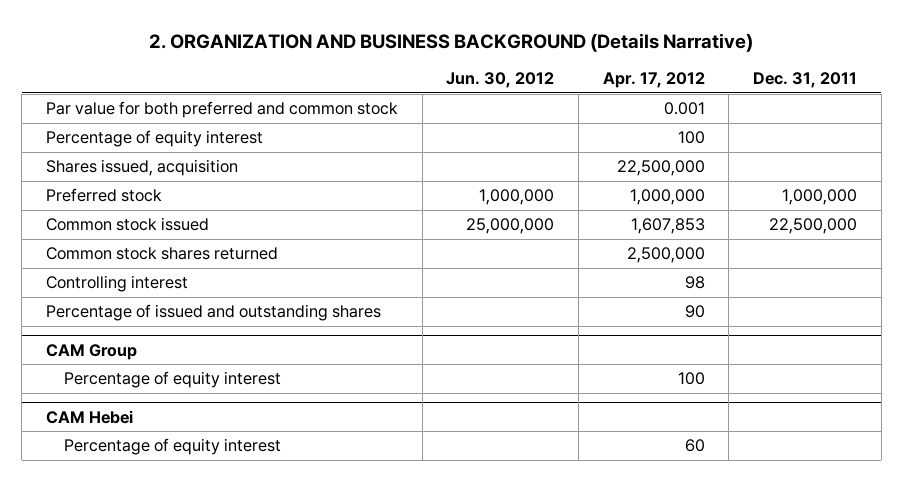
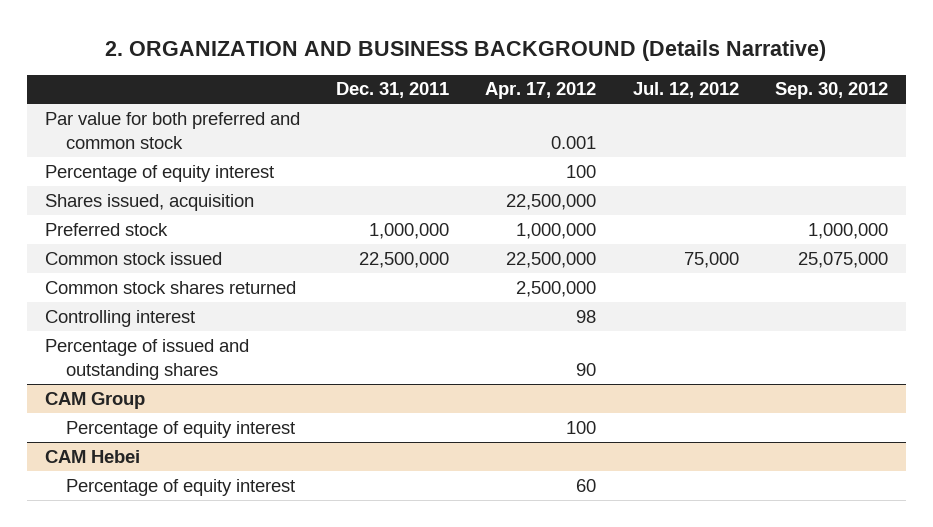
- | Jun. 30, 2012 | Apr. 17, 2012 | Dec. 31, 2011
+ | Dec. 31, 2011 | Apr. 17, 2012 | Jul. 12, 2012 | Sep. 30, 2012
- Common stock issued | 25,000,000 | 1,607,853 | 22,500,000
+ Common stock issued | 22,500,000 | 22,500,000 | 75,000 | 25,075,000

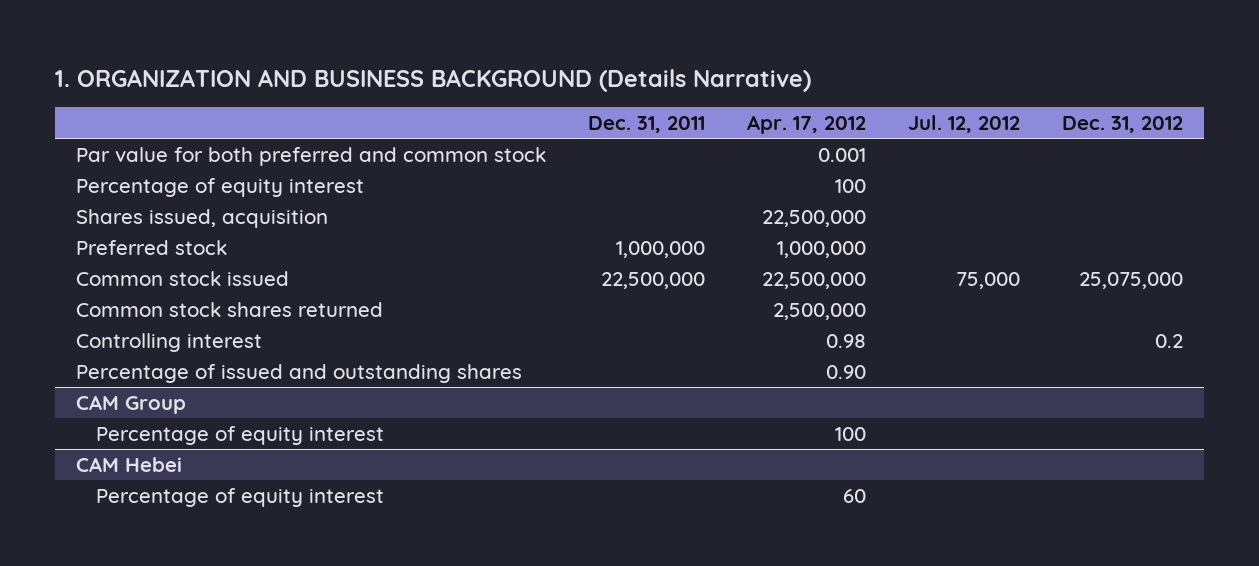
- 2. ORGANIZATION AND BUSINESS BACKGROUND (Details Narrative)
+ 1. ORGANIZATION AND BUSINESS BACKGROUND (Details Narrative)
- | Dec. 31, 2011 | Apr. 17, 2012 | Jul. 12, 2012 | Sep. 30, 2012
+ | Dec. 31, 2011 | Apr. 17, 2012 | Jul. 12, 2012 | Dec. 31, 2012
- Controlling interest | | 98 | |
- Percentage of issued and outstanding shares | | 90 | |
+ Controlling interest | | 0.98 | | 0.2
+ Percentage of issued and outstanding shares | | 0.90 | |

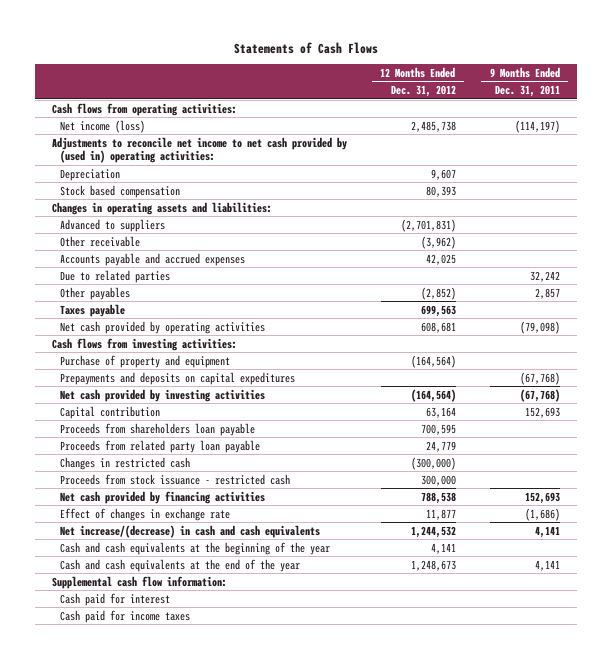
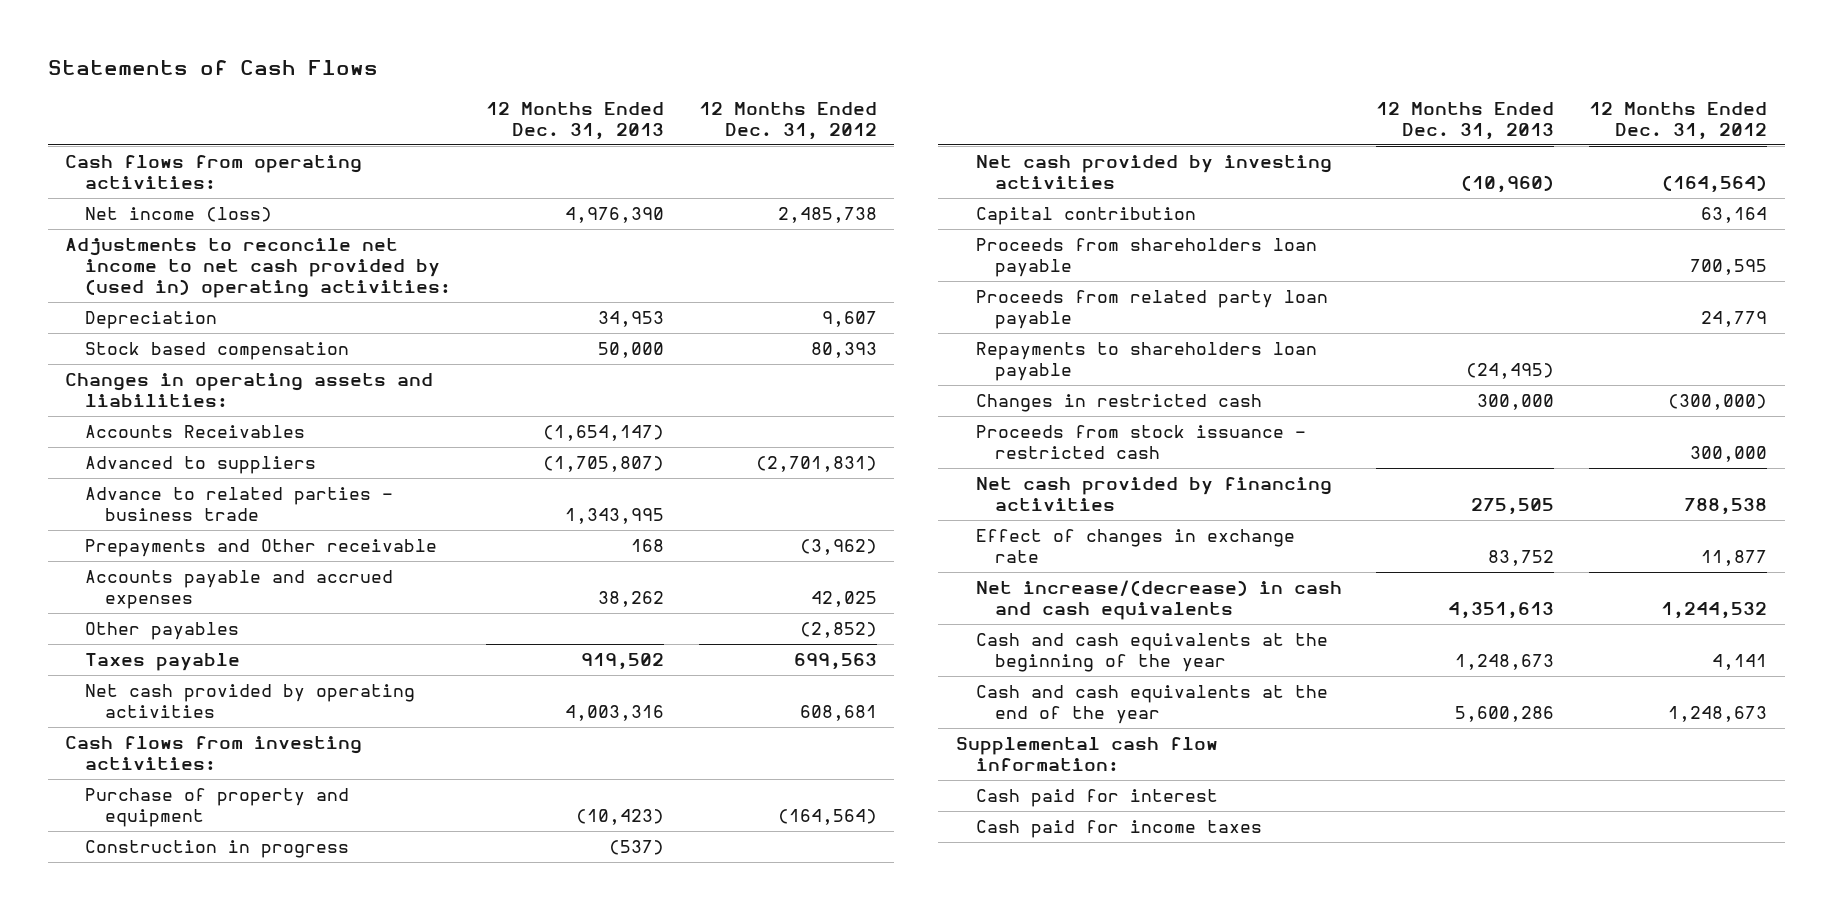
- | 12 Months Ended Dec. 31, 2012 | 9 Months Ended Dec. 31, 2011
+ | 12 Months Ended Dec. 31, 2013 | 12 Months Ended Dec. 31, 2012
+ Accounts Receivables | (1,654,147) |
- Other receivable | (3,962) |
+ Advance to related parties - business trade | 1,343,995 |
+ Prepayments and Other receivable | 168 | (3,962)
- Due to related parties | | 32,242
- Prepayments and deposits on capital expeditures | | (67,768)
+ Construction in progress | (537) |
+ Repayments to shareholders loan payable | (24,495) |

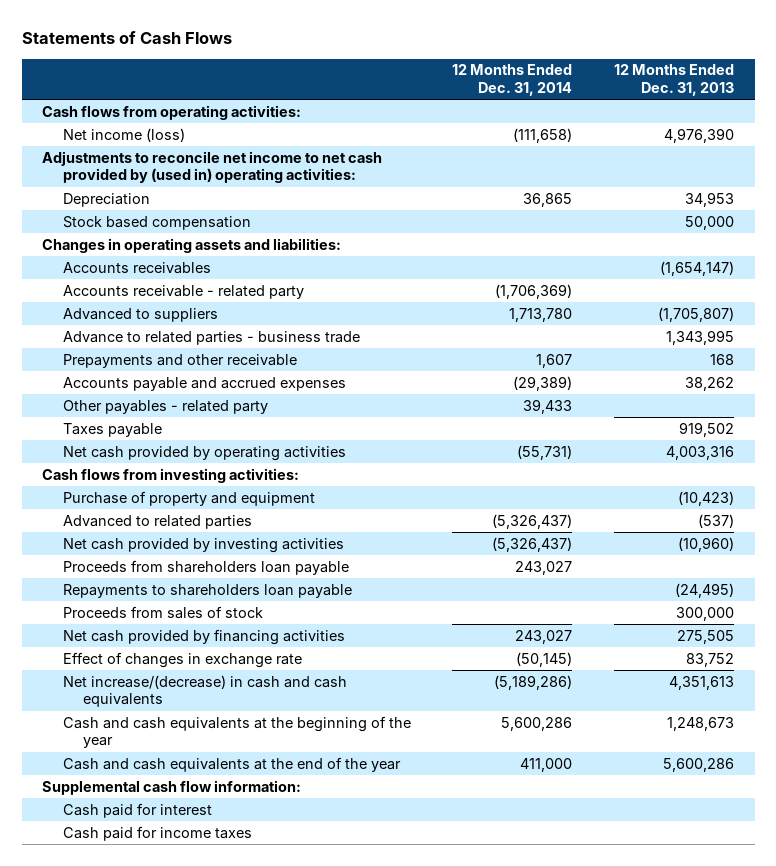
- | 12 Months Ended Dec. 31, 2013 | 12 Months Ended Dec. 31, 2012
+ | 12 Months Ended Dec. 31, 2014 | 12 Months Ended Dec. 31, 2013
- Accounts Receivables | (1,654,147) |
+ Accounts receivables | | (1,654,147)
+ Accounts receivable - related party | (1,706,369) |
- Prepayments and Other receivable | 168 | (3,962)
+ Prepayments and other receivable | 1,607 | 168
- Other payables | | (2,852)
+ Other payables - related party | 39,433 |
- Construction in progress | (537) |
+ Advanced to related parties | (5,326,437) | (537)
- Capital contribution | | 63,164
- Proceeds from related party loan payable | | 24,779
- Changes in restricted cash | 300,000 | (300,000)
- Proceeds from stock issuance - restricted cash | | 300,000
+ Proceeds from sales of stock | | 300,000

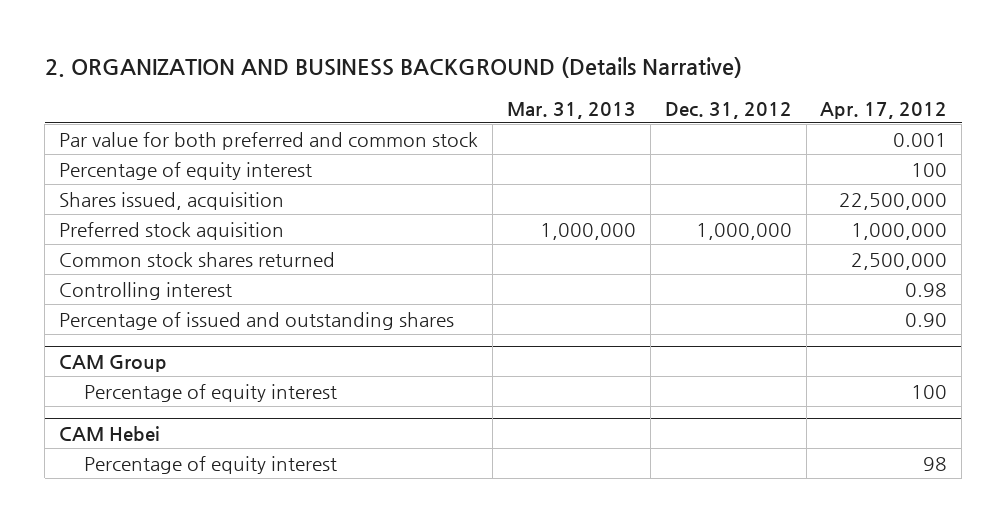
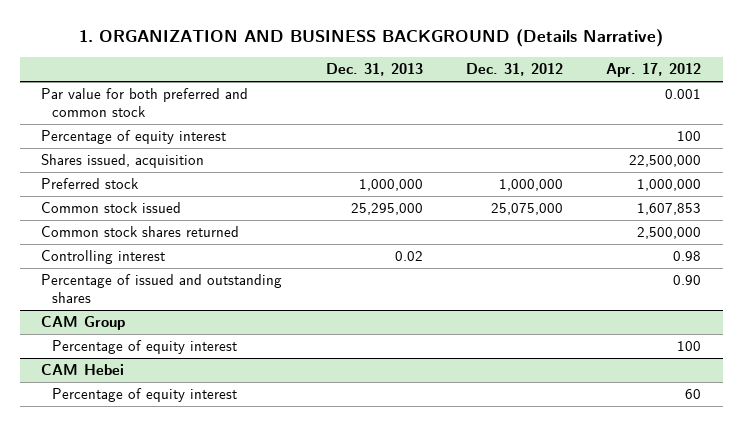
- 2. ORGANIZATION AND BUSINESS BACKGROUND (Details Narrative)
+ 1. ORGANIZATION AND BUSINESS BACKGROUND (Details Narrative)
- | Mar. 31, 2013 | Dec. 31, 2012 | Apr. 17, 2012
+ | Dec. 31, 2013 | Dec. 31, 2012 | Apr. 17, 2012
- Preferred stock aquisition | 1,000,000 | 1,000,000 | 1,000,000
+ Preferred stock | 1,000,000 | 1,000,000 | 1,000,000
+ Common stock issued | 25,295,000 | 25,075,000 | 1,607,853
@ CAM Hebei
- Percentage of equity interest | | | 98
+ Percentage of equity interest | | | 60

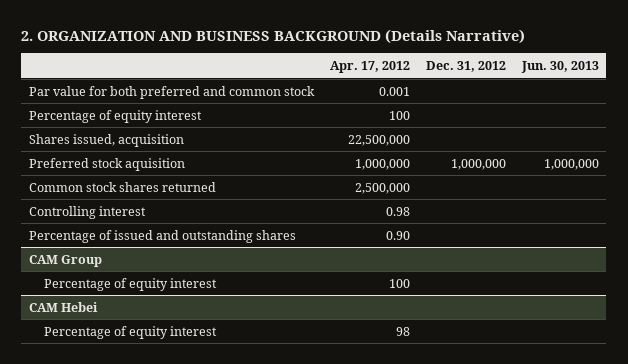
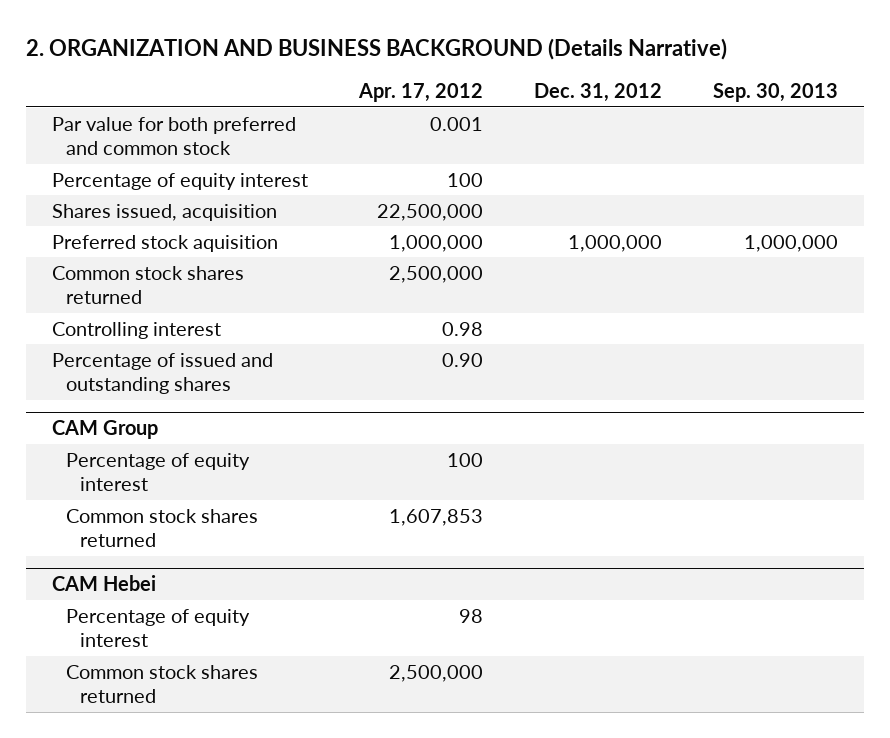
- | Apr. 17, 2012 | Dec. 31, 2012 | Jun. 30, 2013
+ | Apr. 17, 2012 | Dec. 31, 2012 | Sep. 30, 2013
@ CAM Group
+ Common stock shares returned | 1,607,853 | |
@ CAM Hebei
+ Common stock shares returned | 2,500,000 | |

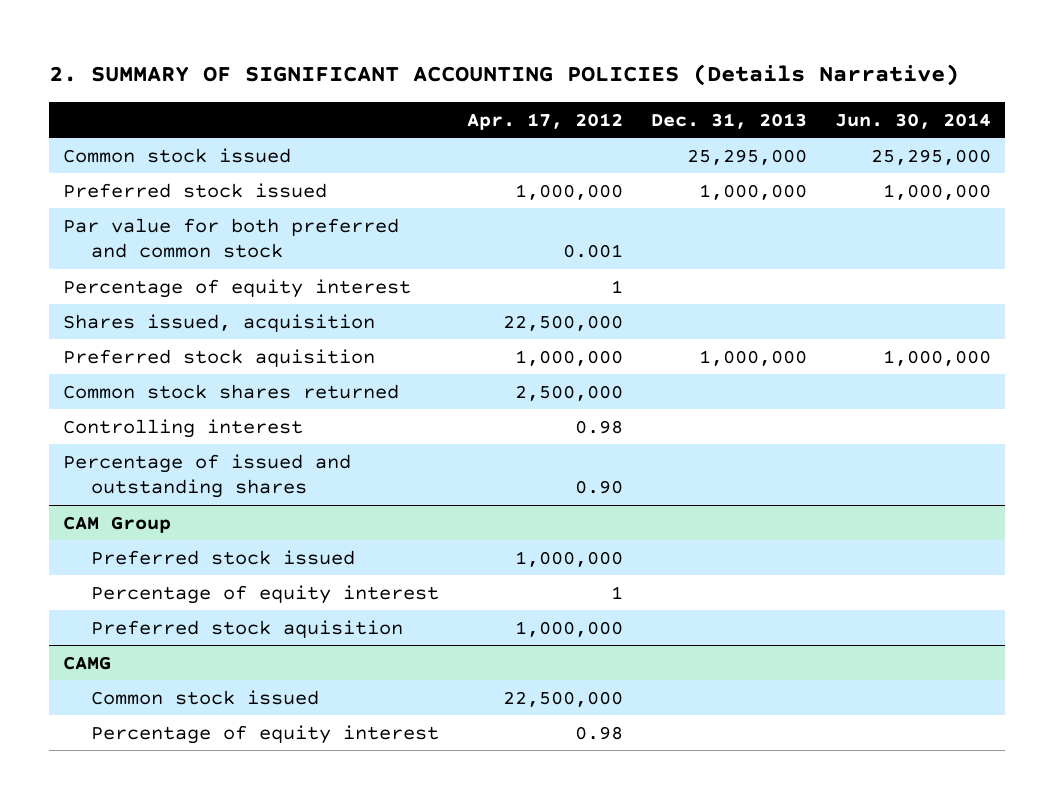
- 2. ORGANIZATION AND BUSINESS BACKGROUND (Details Narrative)
+ 2. SUMMARY OF SIGNIFICANT ACCOUNTING POLICIES (Details Narrative)
- | Apr. 17, 2012 | Dec. 31, 2012 | Sep. 30, 2013
+ | Apr. 17, 2012 | Dec. 31, 2013 | Jun. 30, 2014
+ Common stock issued | | 25,295,000 | 25,295,000
+ Preferred stock issued | 1,000,000 | 1,000,000 | 1,000,000
- Percentage of equity interest | 100 | |
+ Percentage of equity interest | 1 | |
@ CAM Group
- Percentage of equity interest | 100 | |
- Common stock shares returned | 1,607,853 | |
- CAM Hebei
- Percentage of equity interest | 98 | |
- Common stock shares returned | 2,500,000 | |
@ CAM Group
+ Preferred stock issued | 1,000,000 | |
+ Percentage of equity interest | 1 | |
+ Preferred stock aquisition | 1,000,000 | |
+ CAMG
+ Common stock issued | 22,500,000 | |
+ Percentage of equity interest | 0.98 | |

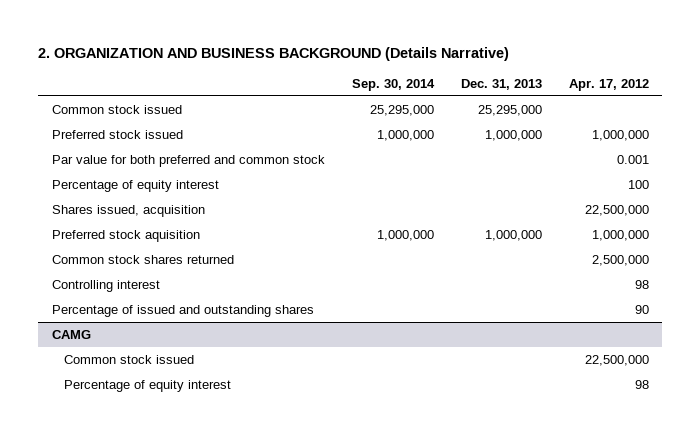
- 2. SUMMARY OF SIGNIFICANT ACCOUNTING POLICIES (Details Narrative)
+ 2. ORGANIZATION AND BUSINESS BACKGROUND (Details Narrative)
- | Apr. 17, 2012 | Dec. 31, 2013 | Jun. 30, 2014
+ | Sep. 30, 2014 | Dec. 31, 2013 | Apr. 17, 2012
- Percentage of equity interest | 1 | |
+ Percentage of equity interest | | | 100
- Controlling interest | 0.98 | |
- Percentage of issued and outstanding shares | 0.90 | |
- CAM Group
- Preferred stock issued | 1,000,000 | |
- Percentage of equity interest | 1 | |
- Preferred stock aquisition | 1,000,000 | |
+ Controlling interest | | | 98
+ Percentage of issued and outstanding shares | | | 90
@ CAMG
- Percentage of equity interest | 0.98 | |
+ Percentage of equity interest | | | 98

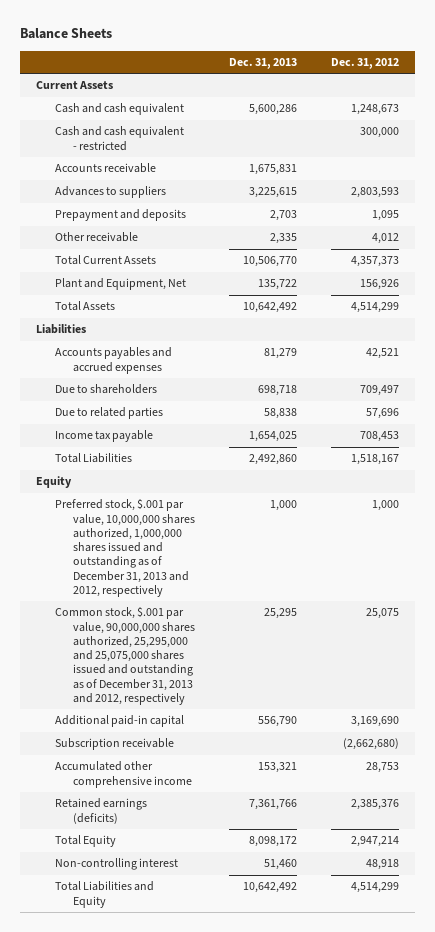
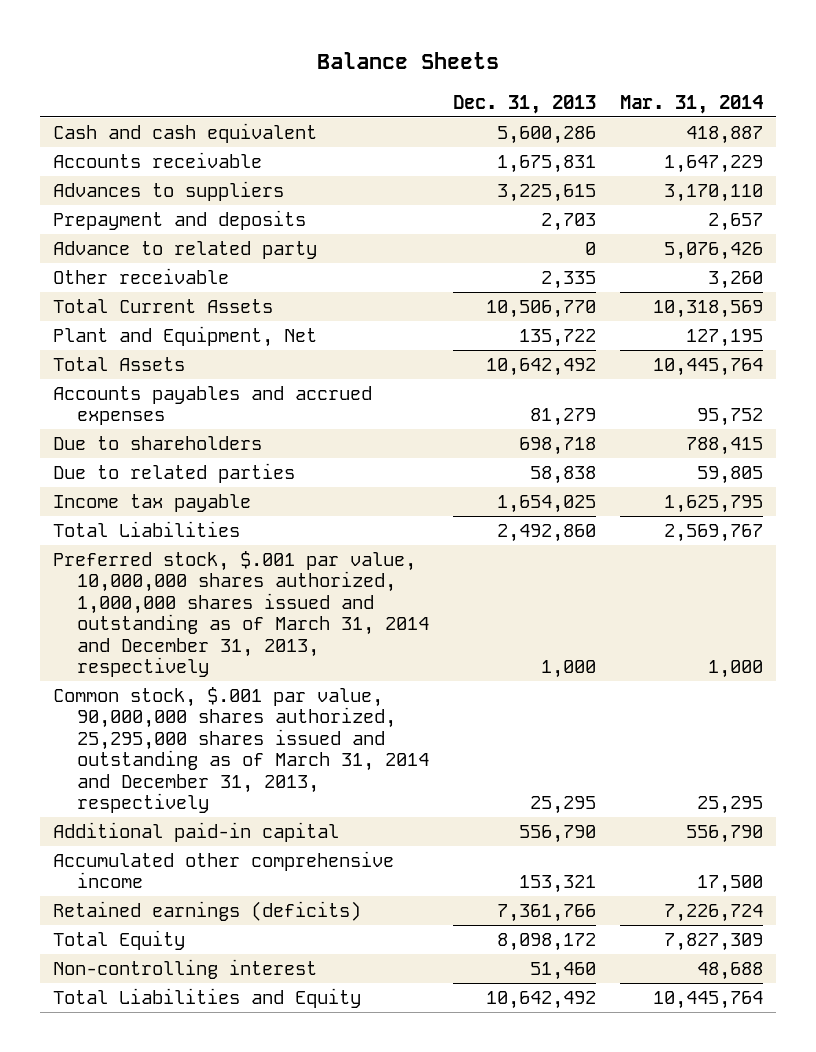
- | Dec. 31, 2013 | Dec. 31, 2012
+ | Dec. 31, 2013 | Mar. 31, 2014
- Current Assets
- Cash and cash equivalent - restricted | | 300,000
+ Advance to related party | 0 | 5,076,426
- Liabilities
- Equity
- Preferred stock, $.001 par value, 10,000,000 shares authorized, 1,000,000 shares issued and outstanding as of December 31, 2013 and 2012, respectively | 1,000 | 1,000
- Common stock, $.001 par value, 90,000,000 shares authorized, 25,295,000 and 25,075,000 shares issued and outstanding as of December 31, 2013 and 2012, respectively | 25,295 | 25,075
+ Preferred stock, $.001 par value, 10,000,000 shares authorized, 1,000,000 shares issued and outstanding as of March 31, 2014 and December 31, 2013, respectively | 1,000 | 1,000
+ Common stock, $.001 par value, 90,000,000 shares authorized, 25,295,000 shares issued and outstanding as of March 31, 2014 and December 31, 2013, respectively | 25,295 | 25,295
- Subscription receivable | | (2,662,680)

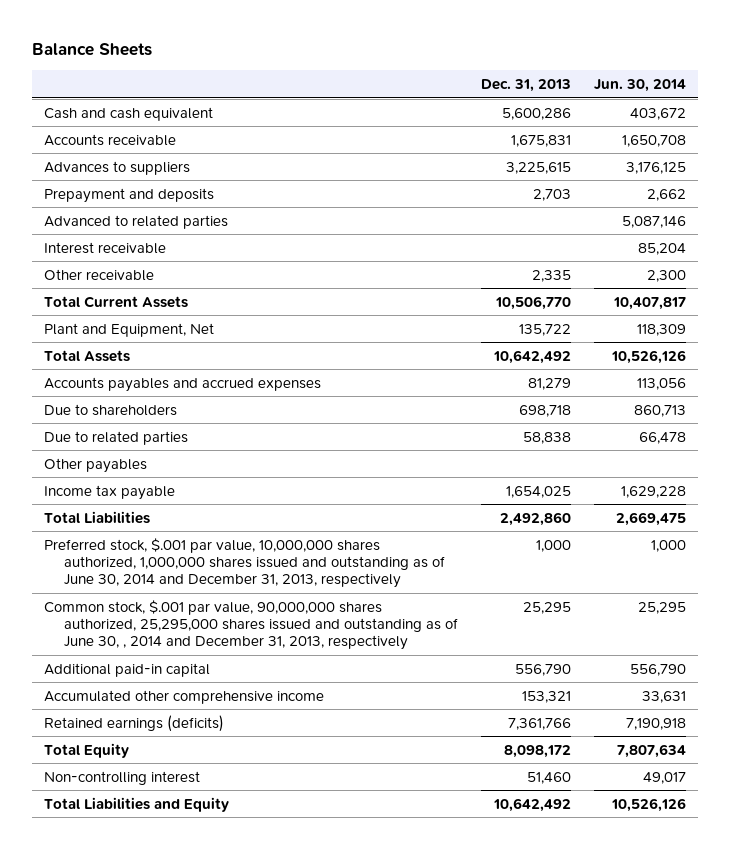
- | Dec. 31, 2013 | Mar. 31, 2014
+ | Dec. 31, 2013 | Jun. 30, 2014
- Advance to related party | 0 | 5,076,426
+ Advanced to related parties | | 5,087,146
+ Interest receivable | | 85,204
+ Other payables
- Preferred stock, $.001 par value, 10,000,000 shares authorized, 1,000,000 shares issued and outstanding as of March 31, 2014 and December 31, 2013, respectively | 1,000 | 1,000
- Common stock, $.001 par value, 90,000,000 shares authorized, 25,295,000 shares issued and outstanding as of March 31, 2014 and December 31, 2013, respectively | 25,295 | 25,295
+ Preferred stock, $.001 par value, 10,000,000 shares authorized, 1,000,000 shares issued and outstanding as of June 30, 2014 and December 31, 2013, respectively | 1,000 | 1,000
+ Common stock, $.001 par value, 90,000,000 shares authorized, 25,295,000 shares issued and outstanding as of June 30, , 2014 and December 31, 2013, respectively | 25,295 | 25,295

